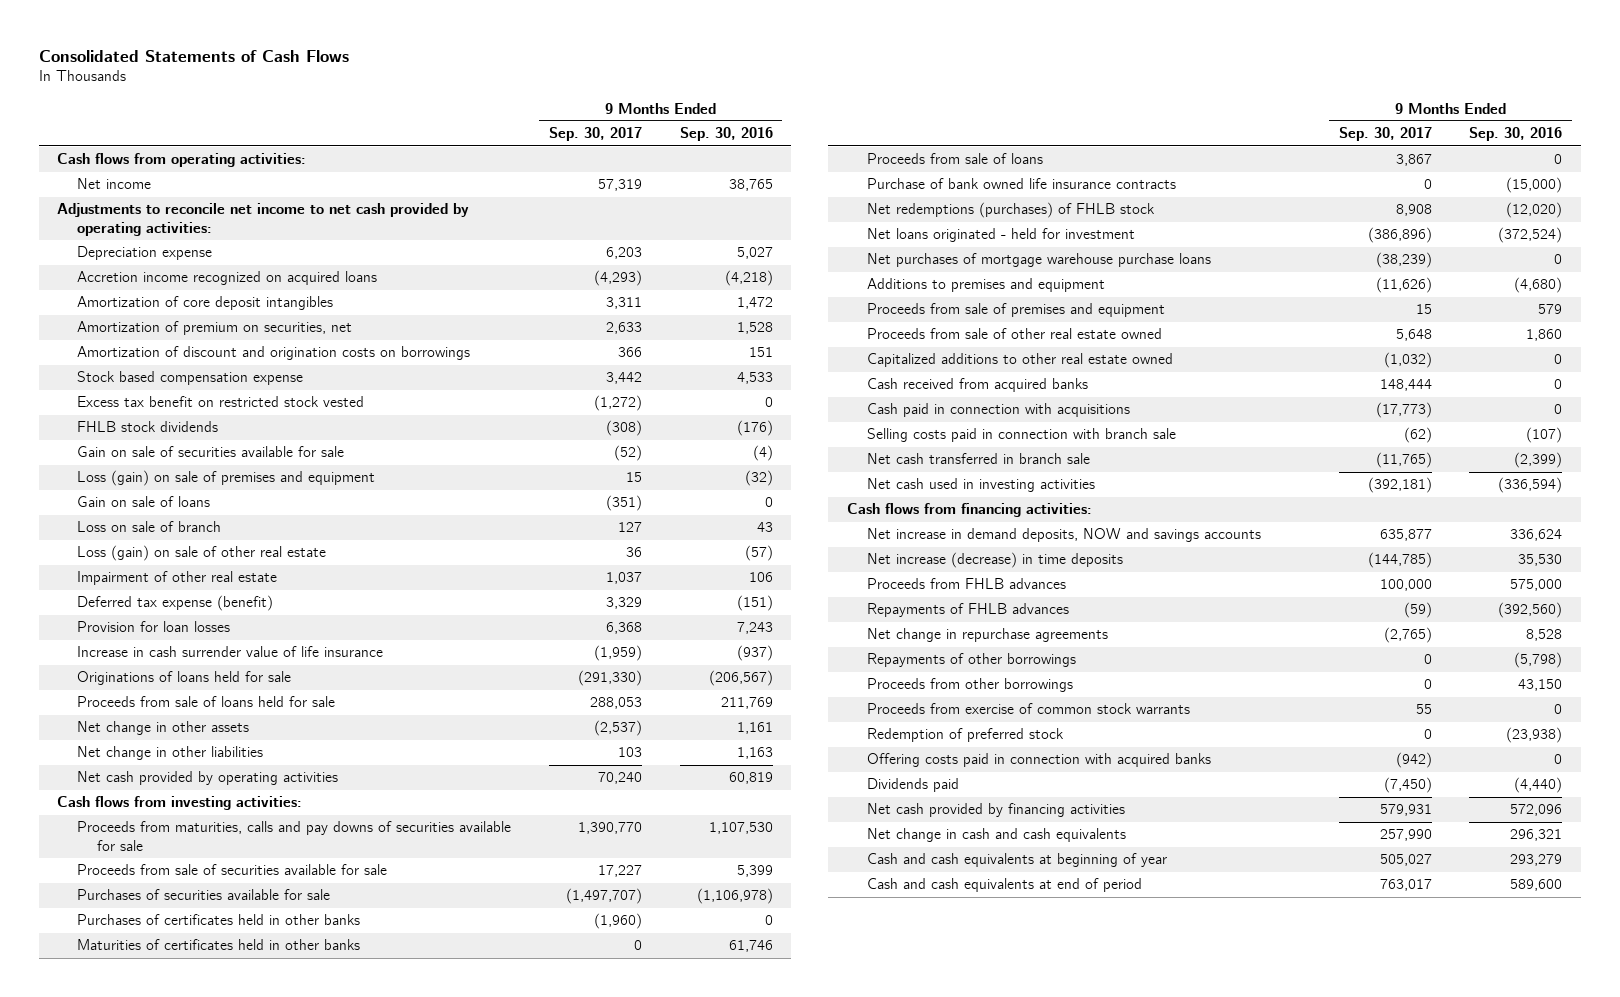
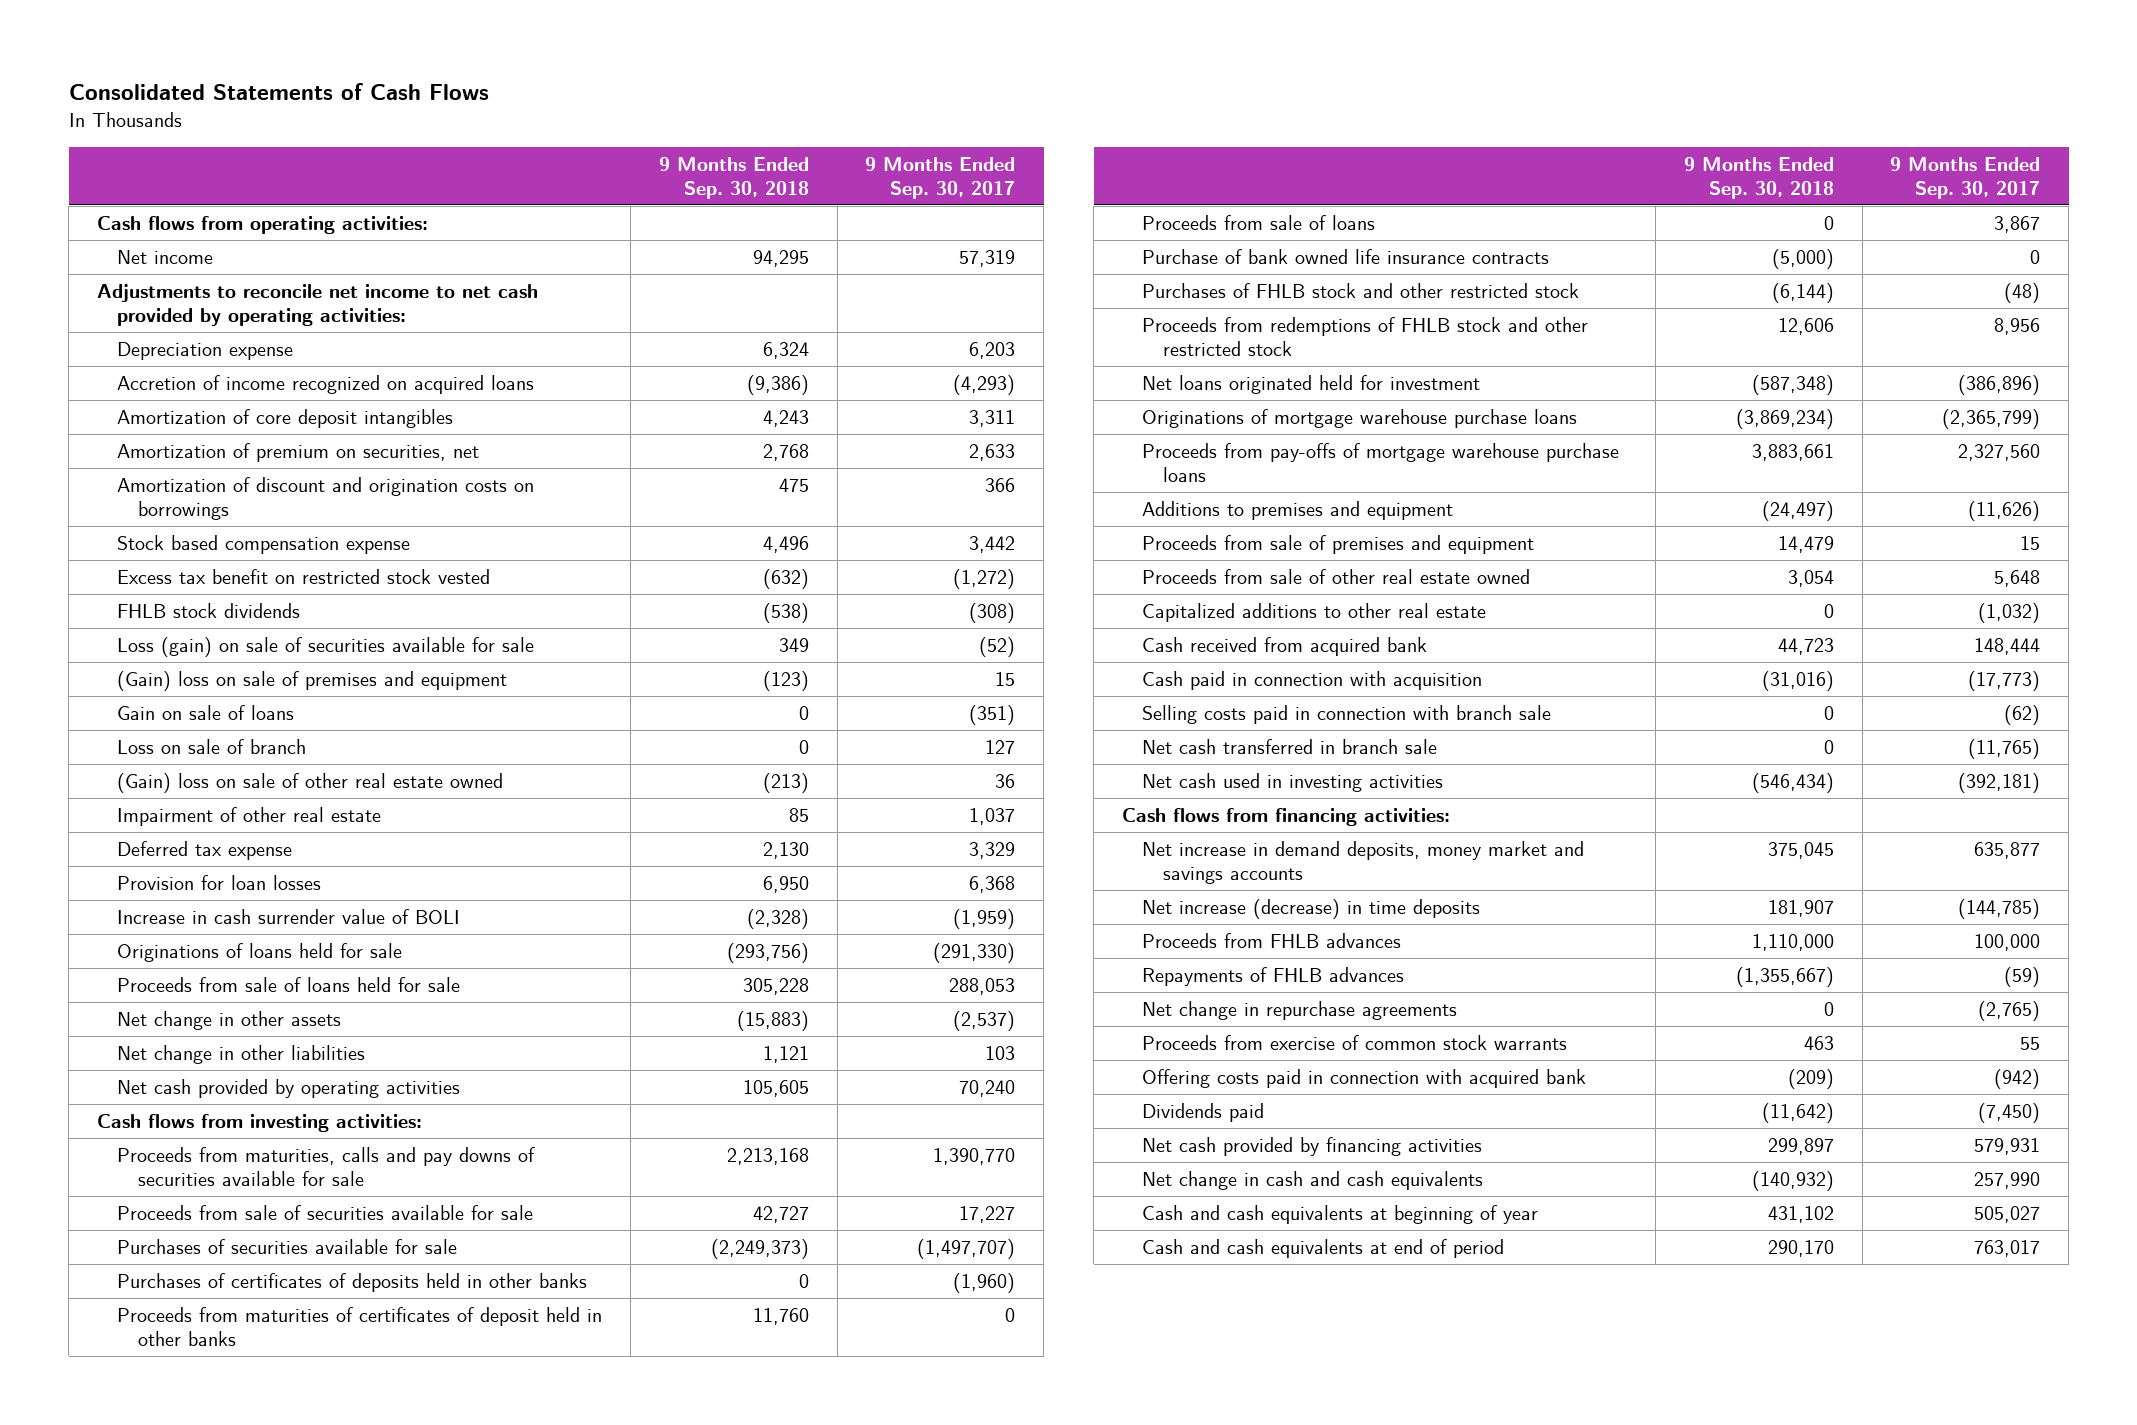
- | 9 Months Ended Sep. 30, 2017 | 9 Months Ended Sep. 30, 2016
+ | 9 Months Ended Sep. 30, 2018 | 9 Months Ended Sep. 30, 2017
- Accretion income recognized on acquired loans | (4,293) | (4,218)
+ Accretion of income recognized on acquired loans | (9,386) | (4,293)
- Gain on sale of securities available for sale | (52) | (4)
- Loss (gain) on sale of premises and equipment | 15 | (32)
+ Loss (gain) on sale of securities available for sale | 349 | (52)
+ (Gain) loss on sale of premises and equipment | (123) | 15
- Loss (gain) on sale of other real estate | 36 | (57)
+ (Gain) loss on sale of other real estate owned | (213) | 36
- Deferred tax expense (benefit) | 3,329 | (151)
+ Deferred tax expense | 2,130 | 3,329
- Increase in cash surrender value of life insurance | (1,959) | (937)
+ Increase in cash surrender value of BOLI | (2,328) | (1,959)
- Purchases of certificates held in other banks | (1,960) | 0
- Maturities of certificates held in other banks | 0 | 61,746
+ Purchases of certificates of deposits held in other banks | 0 | (1,960)
+ Proceeds from maturities of certificates of deposit held in other banks | 11,760 | 0
- Net redemptions (purchases) of FHLB stock | 8,908 | (12,020)
- Net loans originated - held for investment | (386,896) | (372,524)
- Net purchases of mortgage warehouse purchase loans | (38,239) | 0
+ Purchases of FHLB stock and other restricted stock | (6,144) | (48)
+ Proceeds from redemptions of FHLB stock and other restricted stock | 12,606 | 8,956
+ Net loans originated held for investment | (587,348) | (386,896)
+ Originations of mortgage warehouse purchase loans | (3,869,234) | (2,365,799)
+ Proceeds from pay-offs of mortgage warehouse purchase loans | 3,883,661 | 2,327,560
- Capitalized additions to other real estate owned | (1,032) | 0
- Cash received from acquired banks | 148,444 | 0
- Cash paid in connection with acquisitions | (17,773) | 0
+ Capitalized additions to other real estate | 0 | (1,032)
+ Cash received from acquired bank | 44,723 | 148,444
+ Cash paid in connection with acquisition | (31,016) | (17,773)
- Net increase in demand deposits, NOW and savings accounts | 635,877 | 336,624
+ Net increase in demand deposits, money market and savings accounts | 375,045 | 635,877
- Repayments of other borrowings | 0 | (5,798)
- Proceeds from other borrowings | 0 | 43,150
- Redemption of preferred stock | 0 | (23,938)
- Offering costs paid in connection with acquired banks | (942) | 0
+ Offering costs paid in connection with acquired bank | (209) | (942)

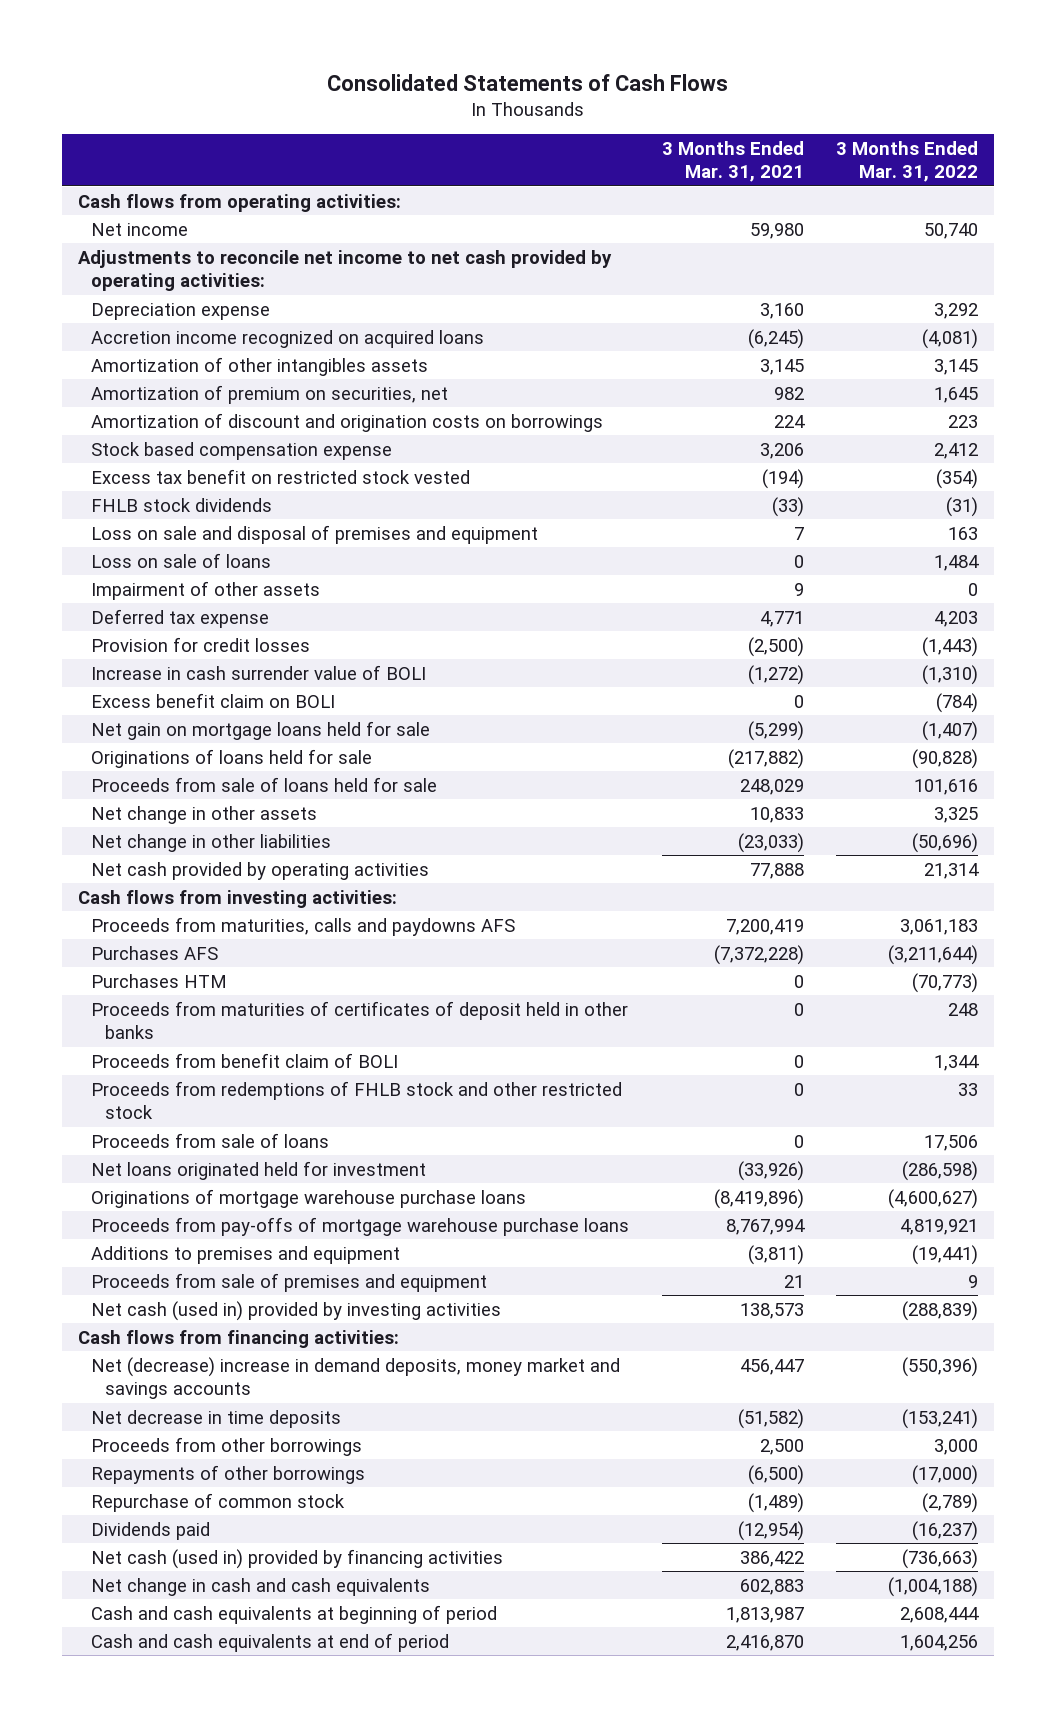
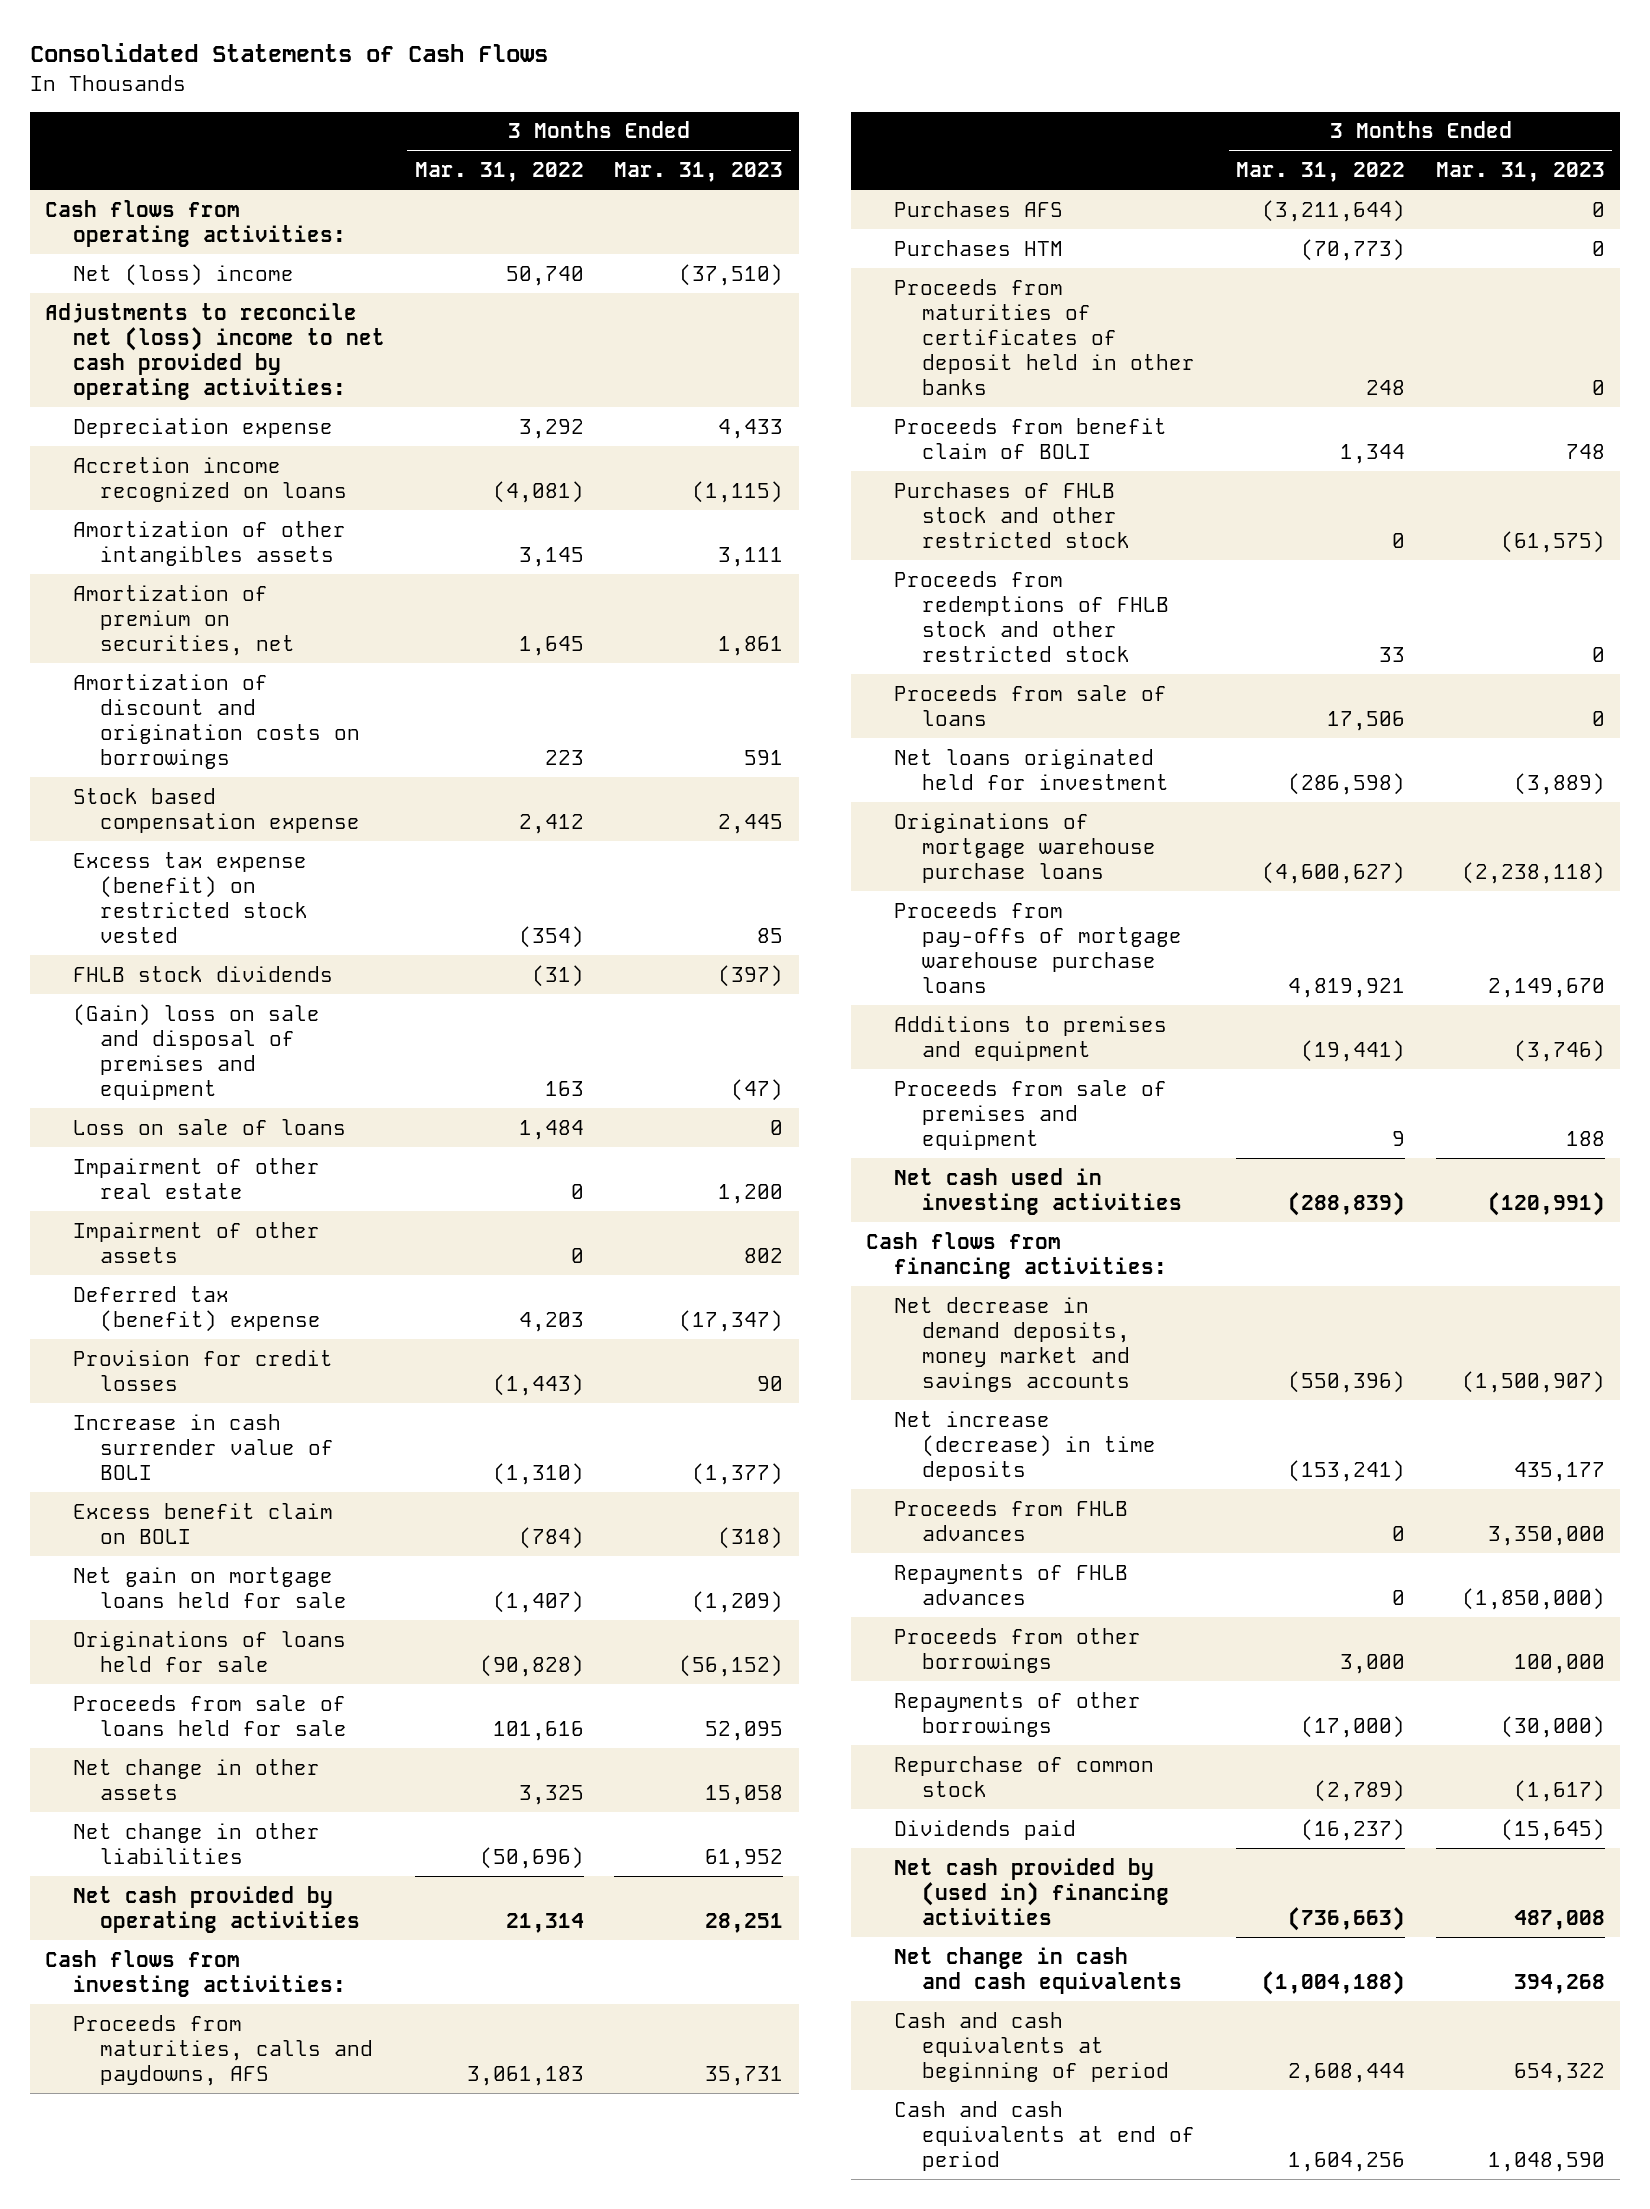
- | 3 Months Ended Mar. 31, 2021 | 3 Months Ended Mar. 31, 2022
+ | 3 Months Ended Mar. 31, 2022 | 3 Months Ended Mar. 31, 2023
- Net income | 59,980 | 50,740
- Adjustments to reconcile net income to net cash provided by operating activities:
+ Net (loss) income | 50,740 | (37,510)
+ Adjustments to reconcile net (loss) income to net cash provided by operating activities:
- Accretion income recognized on acquired loans | (6,245) | (4,081)
+ Accretion income recognized on loans | (4,081) | (1,115)
- Excess tax benefit on restricted stock vested | (194) | (354)
+ Excess tax expense (benefit) on restricted stock vested | (354) | 85
- Loss on sale and disposal of premises and equipment | 7 | 163
+ (Gain) loss on sale and disposal of premises and equipment | 163 | (47)
+ Impairment of other real estate | 0 | 1,200
- Deferred tax expense | 4,771 | 4,203
+ Deferred tax (benefit) expense | 4,203 | (17,347)
- Proceeds from maturities, calls and paydowns AFS | 7,200,419 | 3,061,183
+ Proceeds from maturities, calls and paydowns, AFS | 3,061,183 | 35,731
+ Purchases of FHLB stock and other restricted stock | 0 | (61,575)
- Net cash (used in) provided by investing activities | 138,573 | (288,839)
+ Net cash used in investing activities | (288,839) | (120,991)
- Net (decrease) increase in demand deposits, money market and savings accounts | 456,447 | (550,396)
- Net decrease in time deposits | (51,582) | (153,241)
+ Net decrease in demand deposits, money market and savings accounts | (550,396) | (1,500,907)
+ Net increase (decrease) in time deposits | (153,241) | 435,177
+ Proceeds from FHLB advances | 0 | 3,350,000
+ Repayments of FHLB advances | 0 | (1,850,000)
- Net cash (used in) provided by financing activities | 386,422 | (736,663)
+ Net cash provided by (used in) financing activities | (736,663) | 487,008

